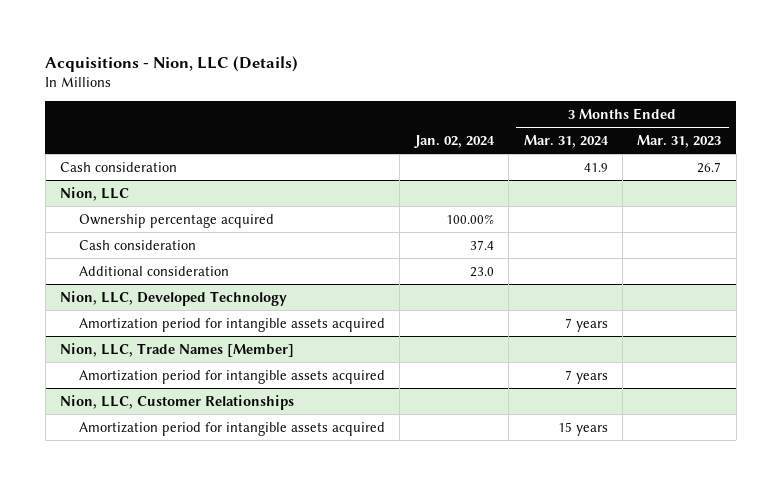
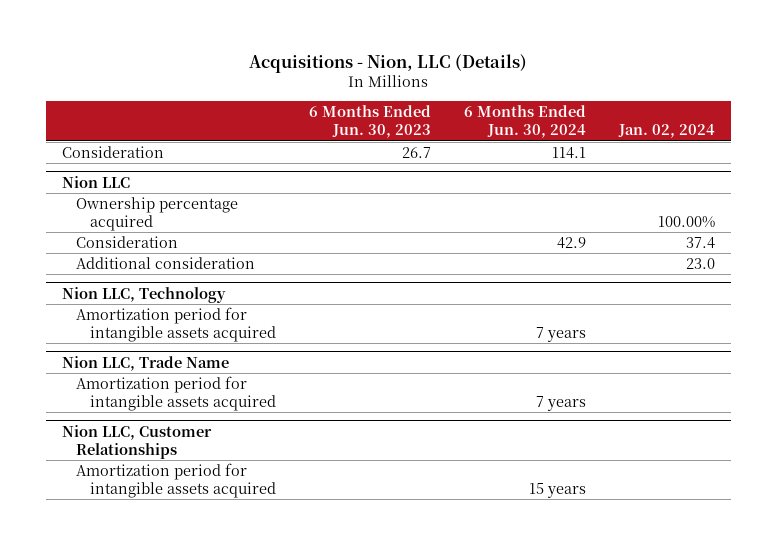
- | Jan. 02, 2024 | 3 Months Ended Mar. 31, 2024 | 3 Months Ended Mar. 31, 2023
+ | 6 Months Ended Jun. 30, 2023 | 6 Months Ended Jun. 30, 2024 | Jan. 02, 2024
- Cash consideration | | 41.9 | 26.7
- Nion, LLC
+ Consideration | 26.7 | 114.1 |
+ Nion LLC
- Cash consideration | 37.4 | |
+ Consideration | | 42.9 | 37.4
- Nion, LLC, Developed Technology
+ Nion LLC, Technology
- Nion, LLC, Trade Names [Member]
+ Nion LLC, Trade Name
- Nion, LLC, Customer Relationships
+ Nion LLC, Customer Relationships

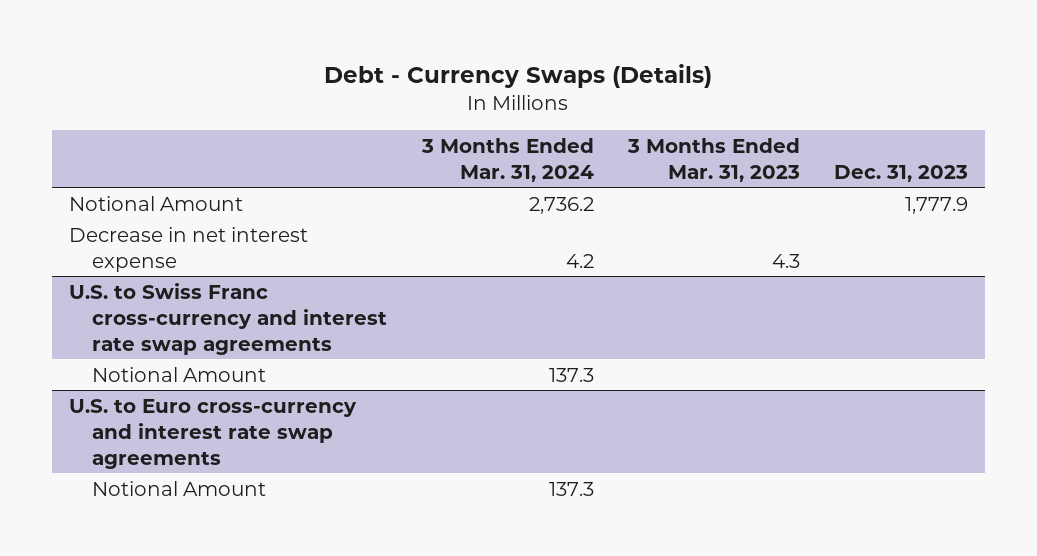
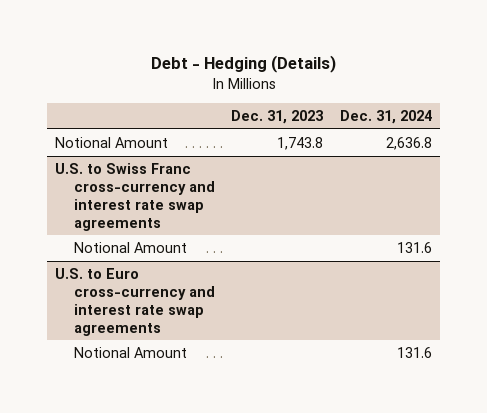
- Debt - Currency Swaps (Details)
+ Debt - Hedging (Details)
- | 3 Months Ended Mar. 31, 2024 | 3 Months Ended Mar. 31, 2023 | Dec. 31, 2023
+ | Dec. 31, 2023 | Dec. 31, 2024
- Notional Amount | 2,736.2 | | 1,777.9
- Decrease in net interest expense | 4.2 | 4.3 |
+ Notional Amount | 1,743.8 | 2,636.8

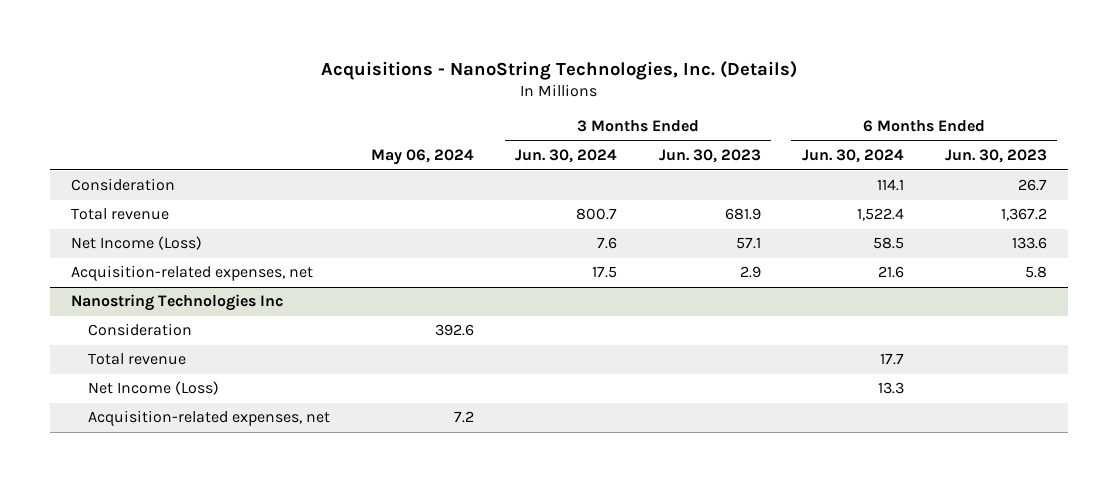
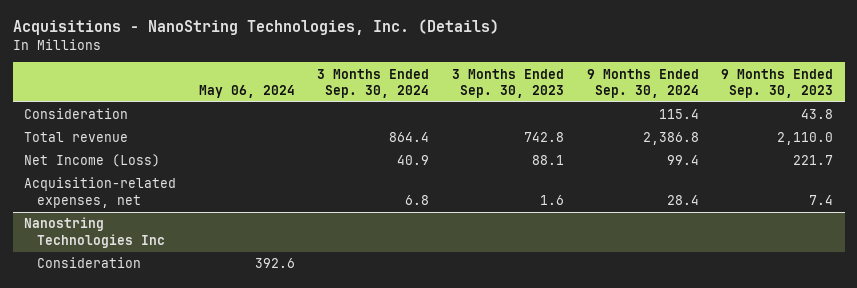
- | May 06, 2024 | 3 Months Ended Jun. 30, 2024 | 3 Months Ended Jun. 30, 2023 | 6 Months Ended Jun. 30, 2024 | 6 Months Ended Jun. 30, 2023
+ | May 06, 2024 | 3 Months Ended Sep. 30, 2024 | 3 Months Ended Sep. 30, 2023 | 9 Months Ended Sep. 30, 2024 | 9 Months Ended Sep. 30, 2023
@ Nanostring Technologies Inc
- Total revenue | | | | 17.7 |
- Net Income (Loss) | | | | 13.3 |
- Acquisition-related expenses, net | 7.2 | | | |

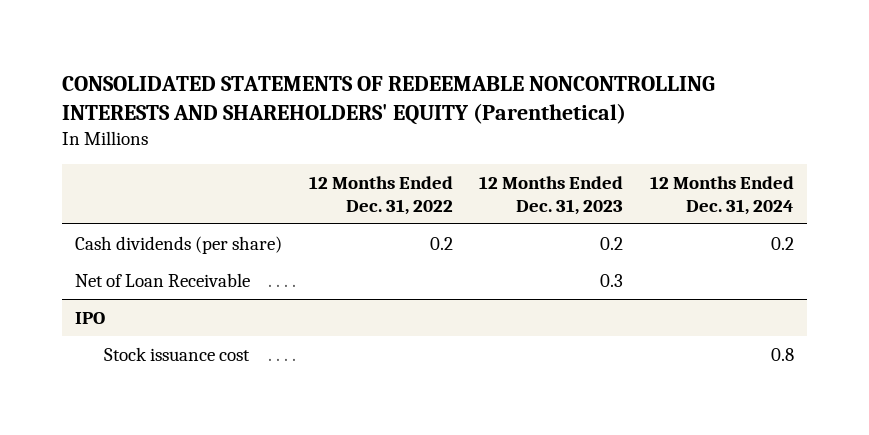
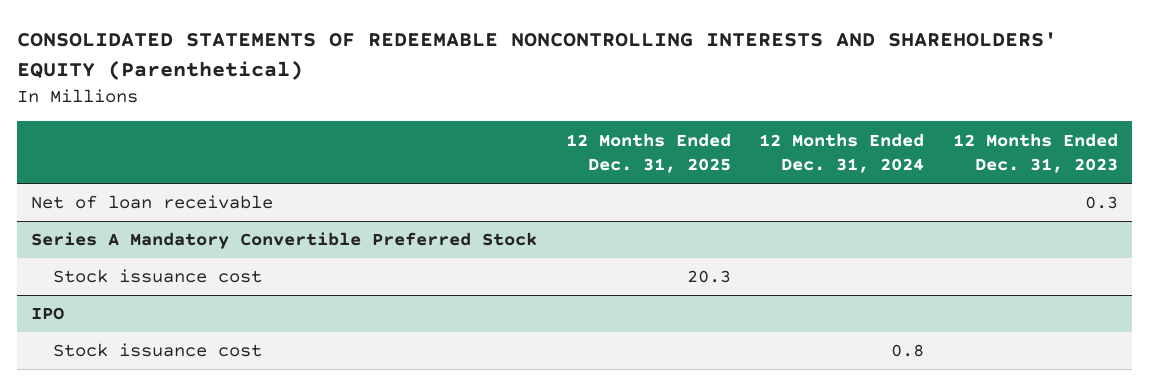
- | 12 Months Ended Dec. 31, 2022 | 12 Months Ended Dec. 31, 2023 | 12 Months Ended Dec. 31, 2024
+ | 12 Months Ended Dec. 31, 2025 | 12 Months Ended Dec. 31, 2024 | 12 Months Ended Dec. 31, 2023
- Cash dividends (per share) | 0.2 | 0.2 | 0.2
- Net of Loan Receivable | | 0.3 |
+ Net of loan receivable | | | 0.3
+ Series A Mandatory Convertible Preferred Stock
+ Stock issuance cost | 20.3 | |

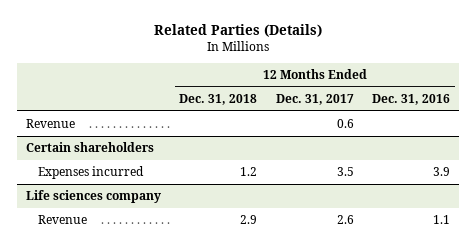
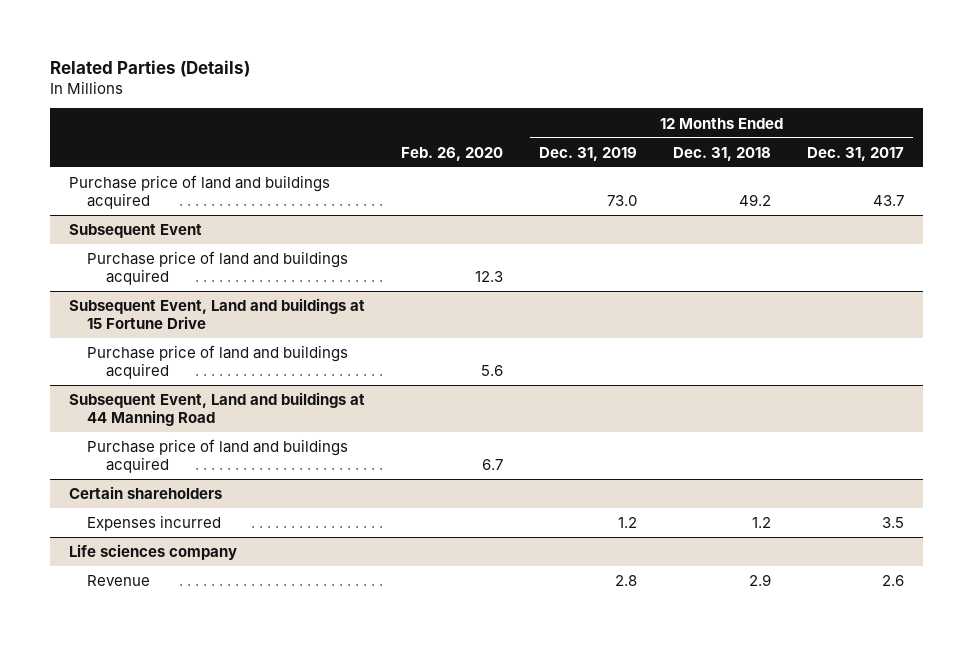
- | 12 Months Ended Dec. 31, 2018 | 12 Months Ended Dec. 31, 2017 | 12 Months Ended Dec. 31, 2016
+ | Feb. 26, 2020 | 12 Months Ended Dec. 31, 2019 | 12 Months Ended Dec. 31, 2018 | 12 Months Ended Dec. 31, 2017
- Revenue | | 0.6 |
+ Purchase price of land and buildings acquired | | 73.0 | 49.2 | 43.7
+ Subsequent Event
+ Purchase price of land and buildings acquired | 12.3 | | |
+ Subsequent Event, Land and buildings at 15 Fortune Drive
+ Purchase price of land and buildings acquired | 5.6 | | |
+ Subsequent Event, Land and buildings at 44 Manning Road
+ Purchase price of land and buildings acquired | 6.7 | | |

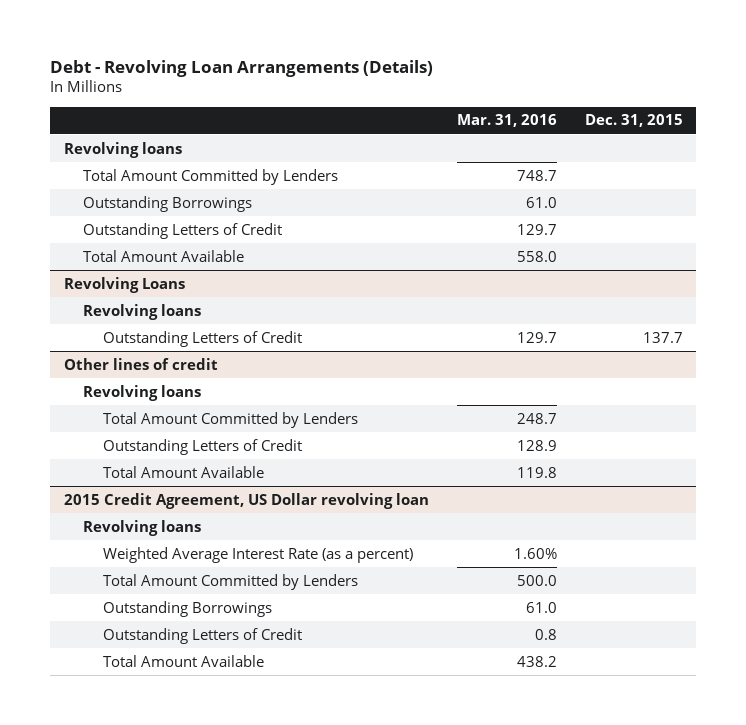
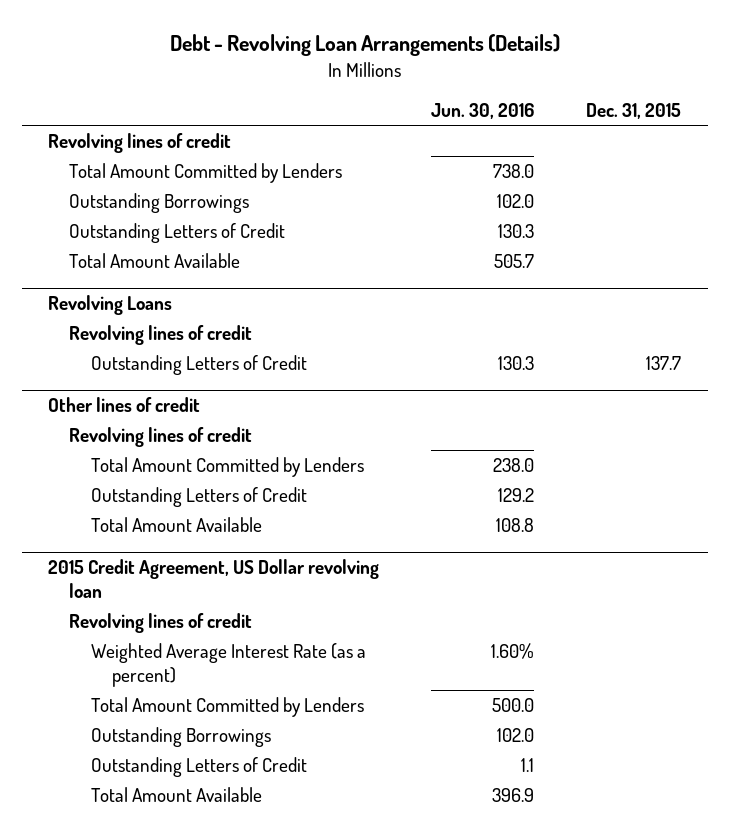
- | Mar. 31, 2016 | Dec. 31, 2015
+ | Jun. 30, 2016 | Dec. 31, 2015
- Revolving loans
+ Revolving lines of credit
@ Revolving Loans
- Revolving loans
+ Revolving lines of credit
@ Other lines of credit
- Revolving loans
+ Revolving lines of credit
@ 2015 Credit Agreement, US Dollar revolving loan
- Revolving loans
+ Revolving lines of credit

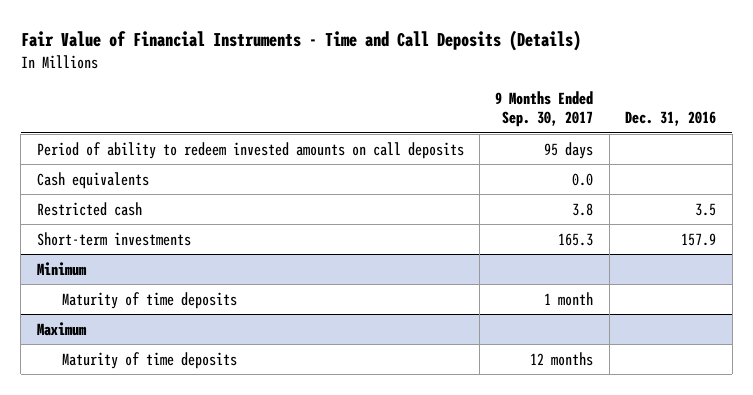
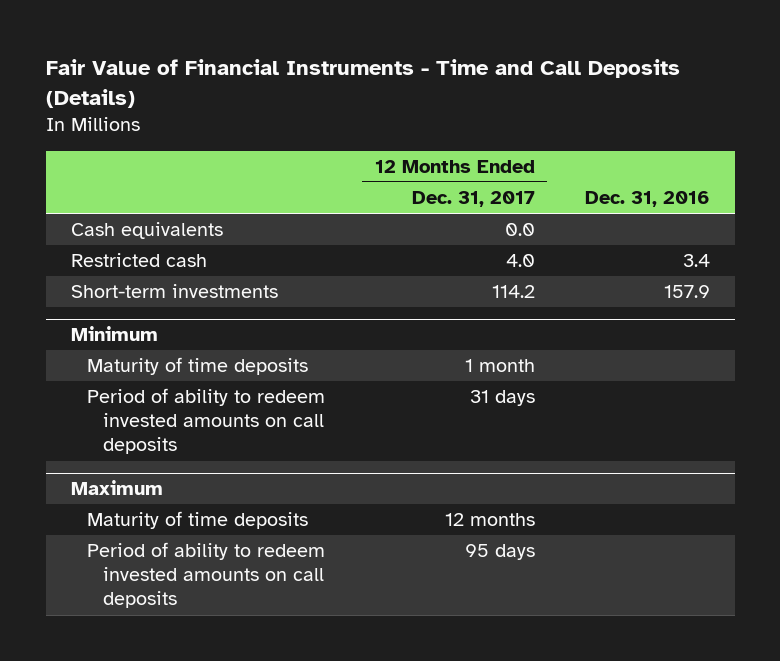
- | 9 Months Ended Sep. 30, 2017 | Dec. 31, 2016
+ | 12 Months Ended Dec. 31, 2017 | Dec. 31, 2016
- Period of ability to redeem invested amounts on call deposits | 95 days |
- Restricted cash | 3.8 | 3.5
+ Restricted cash | 4.0 | 3.4
@ Minimum
+ Period of ability to redeem invested amounts on call deposits | 31 days |
@ Maximum
+ Period of ability to redeem invested amounts on call deposits | 95 days |

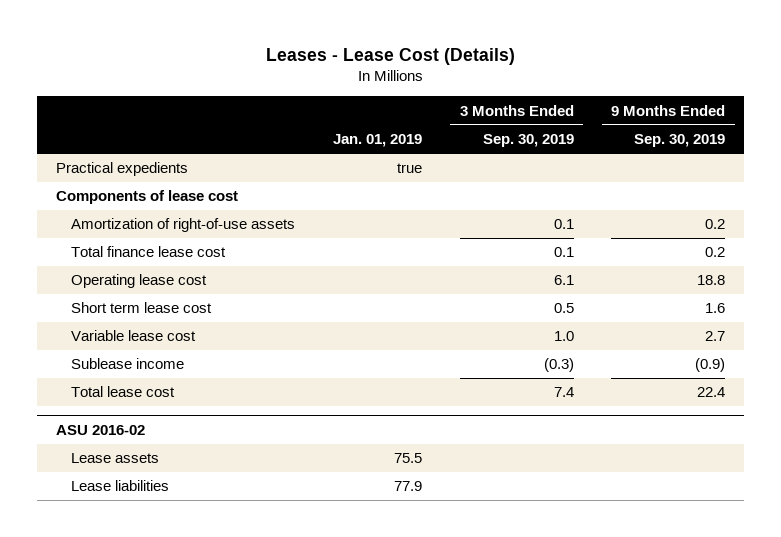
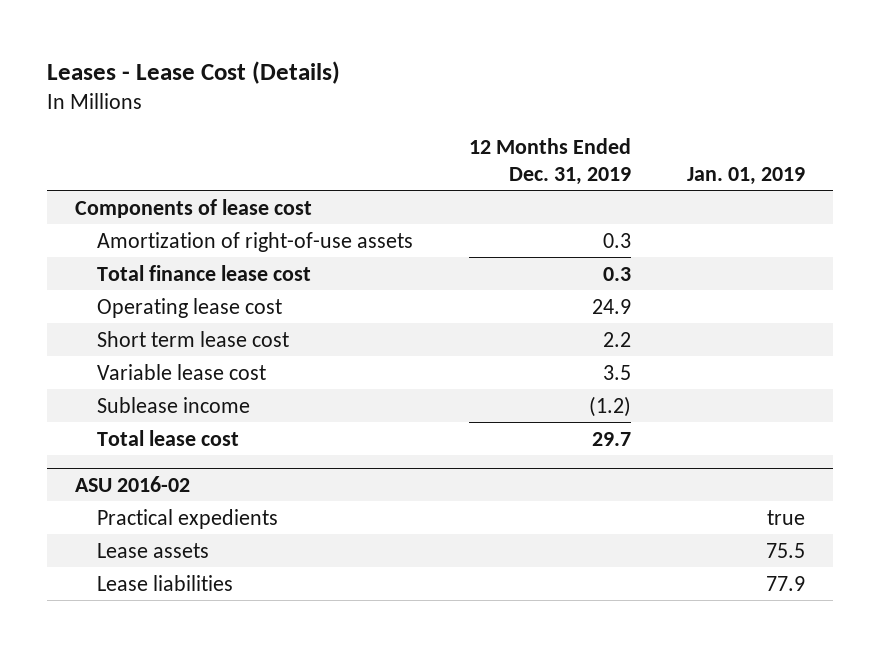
- | Jan. 01, 2019 | 3 Months Ended Sep. 30, 2019 | 9 Months Ended Sep. 30, 2019
+ | 12 Months Ended Dec. 31, 2019 | Jan. 01, 2019
- Practical expedients | true | |
@ ASU 2016-02
+ Practical expedients | | true

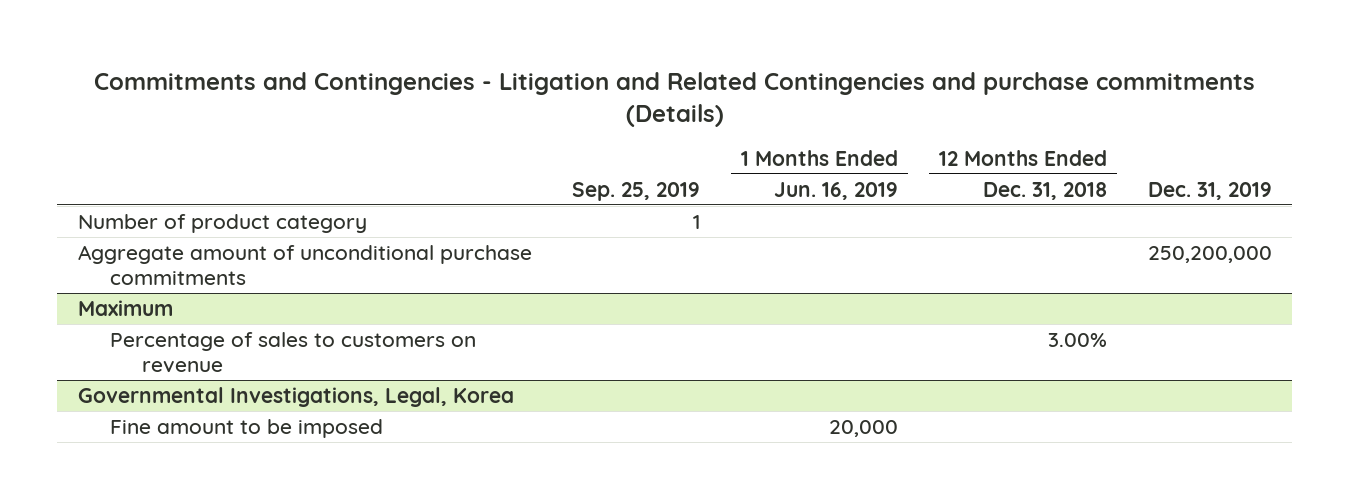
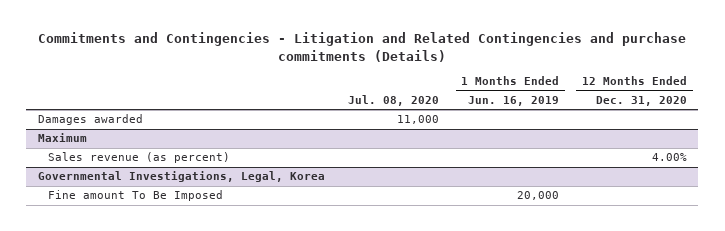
- | Sep. 25, 2019 | 1 Months Ended Jun. 16, 2019 | 12 Months Ended Dec. 31, 2018 | Dec. 31, 2019
+ | Jul. 08, 2020 | 1 Months Ended Jun. 16, 2019 | 12 Months Ended Dec. 31, 2020
- Number of product category | 1 | | |
- Aggregate amount of unconditional purchase commitments | | | | 250,200,000
+ Damages awarded | 11,000 | |
@ Maximum
- Percentage of sales to customers on revenue | | | 3.00% |
+ Sales revenue (as percent) | | | 4.00%
@ Governmental Investigations, Legal, Korea
- Fine amount to be imposed | | 20,000 | |
+ Fine amount To Be Imposed | | 20,000 |

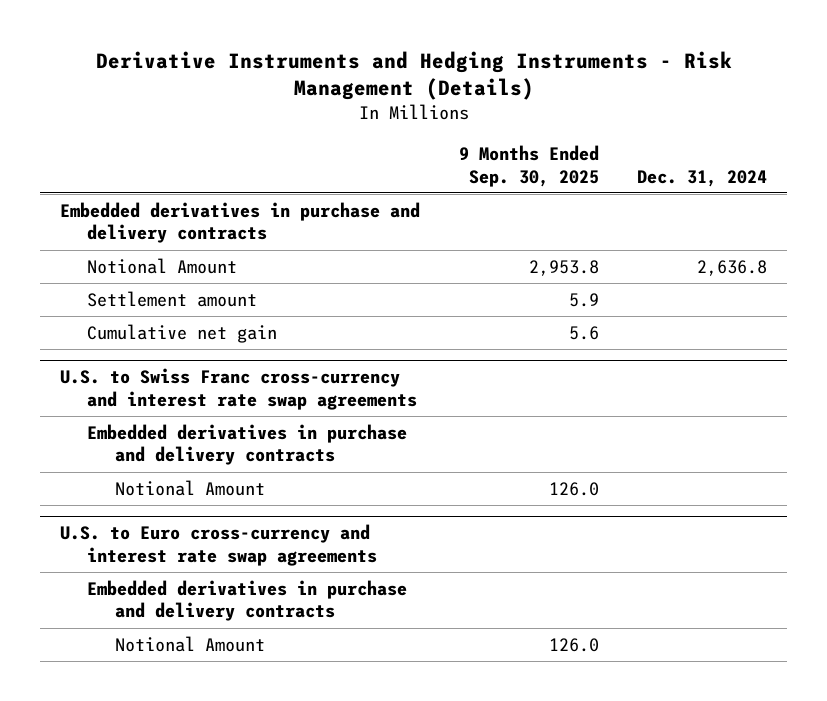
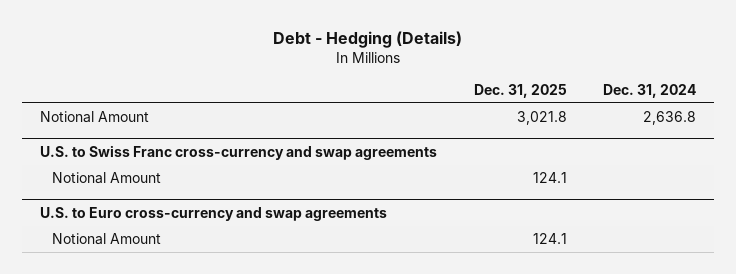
- Derivative Instruments and Hedging Instruments - Risk Management (Details)
+ Debt - Hedging (Details)
- | 9 Months Ended Sep. 30, 2025 | Dec. 31, 2024
+ | Dec. 31, 2025 | Dec. 31, 2024
- Embedded derivatives in purchase and delivery contracts
- Settlement amount | 5.9 |
- Cumulative net gain | 5.6 |
- U.S. to Swiss Franc cross-currency and interest rate swap agreements
- Embedded derivatives in purchase and delivery contracts
+ U.S. to Swiss Franc cross-currency and swap agreements
- U.S. to Euro cross-currency and interest rate swap agreements
- Embedded derivatives in purchase and delivery contracts
+ U.S. to Euro cross-currency and swap agreements

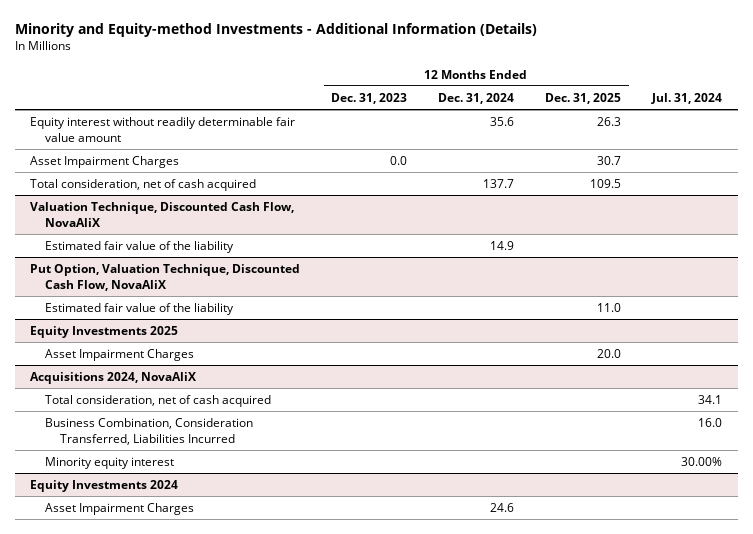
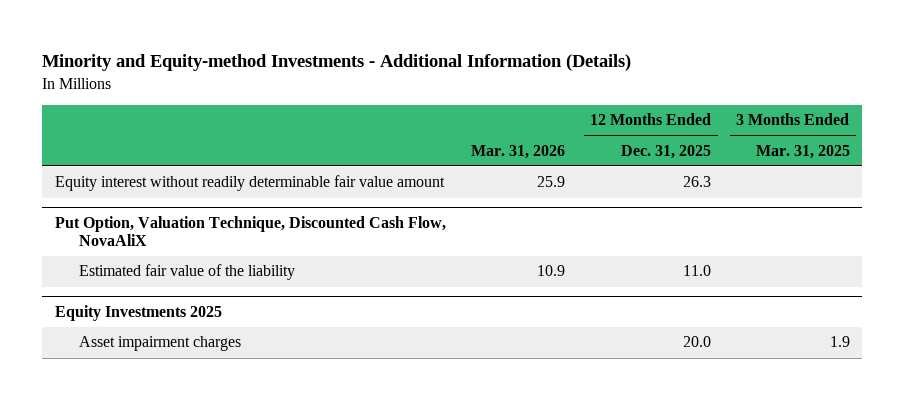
- | 12 Months Ended Dec. 31, 2023 | 12 Months Ended Dec. 31, 2024 | 12 Months Ended Dec. 31, 2025 | Jul. 31, 2024
+ | Mar. 31, 2026 | 12 Months Ended Dec. 31, 2025 | 3 Months Ended Mar. 31, 2025
- Asset Impairment Charges | 0.0 | | 30.7 |
- Total consideration, net of cash acquired | | 137.7 | 109.5 |
- Valuation Technique, Discounted Cash Flow, NovaAliX
- Estimated fair value of the liability | | 14.9 | |
@ Equity Investments 2025
- Asset Impairment Charges | | | 20.0 |
- Acquisitions 2024, NovaAliX
- Total consideration, net of cash acquired | | | | 34.1
- Business Combination, Consideration Transferred, Liabilities Incurred | | | | 16.0
- Minority equity interest | | | | 30.00%
- Equity Investments 2024
- Asset Impairment Charges | | 24.6 | |
@ Equity Investments 2025
+ Asset impairment charges | | 20.0 | 1.9

